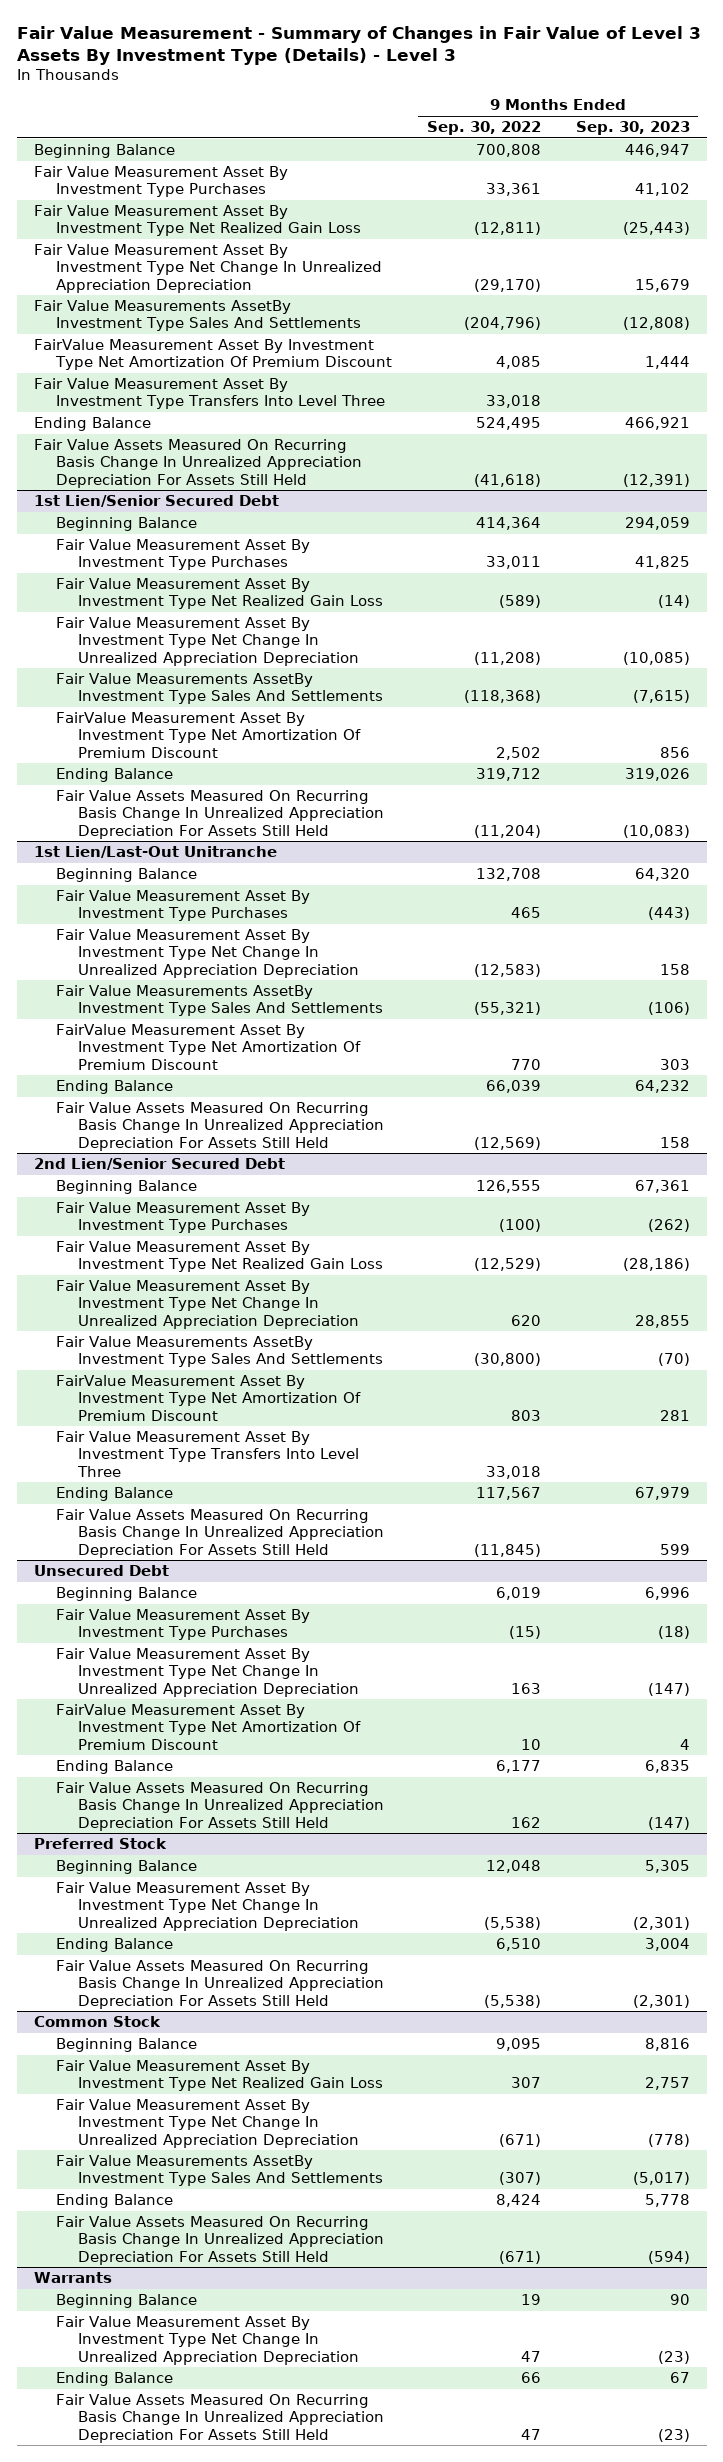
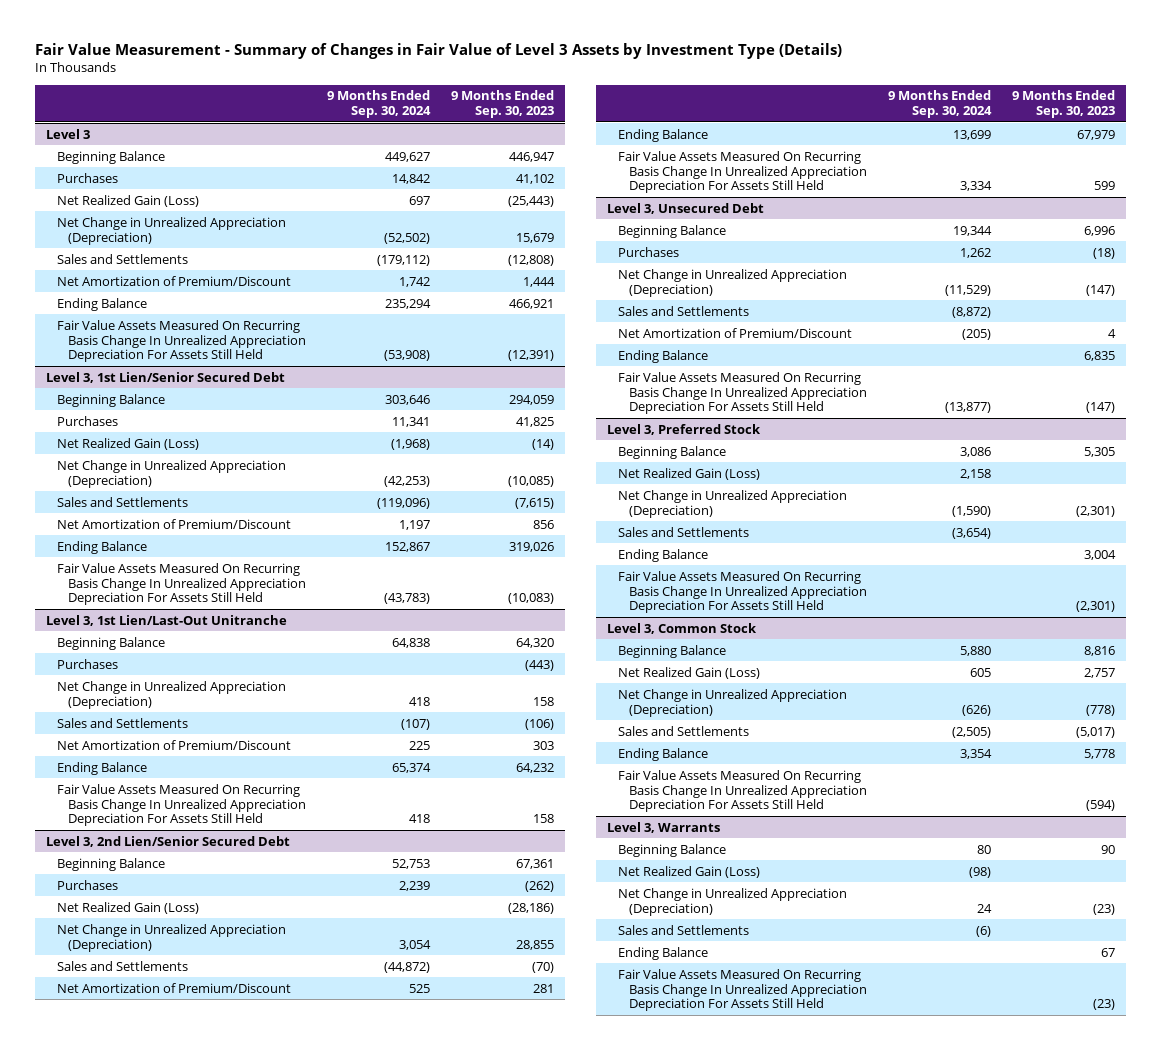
- Fair Value Measurement - Summary of Changes in Fair Value of Level 3 Assets By Investment Type (Details) - Level 3
+ Fair Value Measurement - Summary of Changes in Fair Value of Level 3 Assets by Investment Type (Details)
- | 9 Months Ended Sep. 30, 2022 | 9 Months Ended Sep. 30, 2023
+ | 9 Months Ended Sep. 30, 2024 | 9 Months Ended Sep. 30, 2023
+ Level 3
- Fair Value Measurement Asset By Investment Type Purchases | 33,361 | 41,102
- Fair Value Measurement Asset By Investment Type Net Realized Gain Loss | (12,811) | (25,443)
- Fair Value Measurement Asset By Investment Type Net Change In Unrealized Appreciation Depreciation | (29,170) | 15,679
- Fair Value Measurements AssetBy Investment Type Sales And Settlements | (204,796) | (12,808)
- FairValue Measurement Asset By Investment Type Net Amortization Of Premium Discount | 4,085 | 1,444
- Fair Value Measurement Asset By Investment Type Transfers Into Level Three | 33,018 |
+ Purchases | 14,842 | 41,102
+ Net Realized Gain (Loss) | 697 | (25,443)
+ Net Change in Unrealized Appreciation (Depreciation) | (52,502) | 15,679
+ Sales and Settlements | (179,112) | (12,808)
+ Net Amortization of Premium/Discount | 1,742 | 1,444
- 1st Lien/Senior Secured Debt
+ Level 3, 1st Lien/Senior Secured Debt
- Fair Value Measurement Asset By Investment Type Purchases | 33,011 | 41,825
- Fair Value Measurement Asset By Investment Type Net Realized Gain Loss | (589) | (14)
- Fair Value Measurement Asset By Investment Type Net Change In Unrealized Appreciation Depreciation | (11,208) | (10,085)
- Fair Value Measurements AssetBy Investment Type Sales And Settlements | (118,368) | (7,615)
- FairValue Measurement Asset By Investment Type Net Amortization Of Premium Discount | 2,502 | 856
+ Purchases | 11,341 | 41,825
+ Net Realized Gain (Loss) | (1,968) | (14)
+ Net Change in Unrealized Appreciation (Depreciation) | (42,253) | (10,085)
+ Sales and Settlements | (119,096) | (7,615)
+ Net Amortization of Premium/Discount | 1,197 | 856
- 1st Lien/Last-Out Unitranche
+ Level 3, 1st Lien/Last-Out Unitranche
- Fair Value Measurement Asset By Investment Type Purchases | 465 | (443)
- Fair Value Measurement Asset By Investment Type Net Change In Unrealized Appreciation Depreciation | (12,583) | 158
- Fair Value Measurements AssetBy Investment Type Sales And Settlements | (55,321) | (106)
- FairValue Measurement Asset By Investment Type Net Amortization Of Premium Discount | 770 | 303
+ Purchases | | (443)
+ Net Change in Unrealized Appreciation (Depreciation) | 418 | 158
+ Sales and Settlements | (107) | (106)
+ Net Amortization of Premium/Discount | 225 | 303
- 2nd Lien/Senior Secured Debt
+ Level 3, 2nd Lien/Senior Secured Debt
- Fair Value Measurement Asset By Investment Type Purchases | (100) | (262)
- Fair Value Measurement Asset By Investment Type Net Realized Gain Loss | (12,529) | (28,186)
- Fair Value Measurement Asset By Investment Type Net Change In Unrealized Appreciation Depreciation | 620 | 28,855
- Fair Value Measurements AssetBy Investment Type Sales And Settlements | (30,800) | (70)
- FairValue Measurement Asset By Investment Type Net Amortization Of Premium Discount | 803 | 281
- Fair Value Measurement Asset By Investment Type Transfers Into Level Three | 33,018 |
+ Purchases | 2,239 | (262)
+ Net Realized Gain (Loss) | | (28,186)
+ Net Change in Unrealized Appreciation (Depreciation) | 3,054 | 28,855
+ Sales and Settlements | (44,872) | (70)
+ Net Amortization of Premium/Discount | 525 | 281
- Unsecured Debt
+ Level 3, Unsecured Debt
- Fair Value Measurement Asset By Investment Type Purchases | (15) | (18)
- Fair Value Measurement Asset By Investment Type Net Change In Unrealized Appreciation Depreciation | 163 | (147)
- FairValue Measurement Asset By Investment Type Net Amortization Of Premium Discount | 10 | 4
+ Purchases | 1,262 | (18)
+ Net Change in Unrealized Appreciation (Depreciation) | (11,529) | (147)
+ Sales and Settlements | (8,872) |
+ Net Amortization of Premium/Discount | (205) | 4
- Preferred Stock
+ Level 3, Preferred Stock
- Fair Value Measurement Asset By Investment Type Net Change In Unrealized Appreciation Depreciation | (5,538) | (2,301)
+ Net Realized Gain (Loss) | 2,158 |
+ Net Change in Unrealized Appreciation (Depreciation) | (1,590) | (2,301)
+ Sales and Settlements | (3,654) |
- Common Stock
+ Level 3, Common Stock
- Fair Value Measurement Asset By Investment Type Net Realized Gain Loss | 307 | 2,757
- Fair Value Measurement Asset By Investment Type Net Change In Unrealized Appreciation Depreciation | (671) | (778)
- Fair Value Measurements AssetBy Investment Type Sales And Settlements | (307) | (5,017)
+ Net Realized Gain (Loss) | 605 | 2,757
+ Net Change in Unrealized Appreciation (Depreciation) | (626) | (778)
+ Sales and Settlements | (2,505) | (5,017)
- Warrants
+ Level 3, Warrants
- Fair Value Measurement Asset By Investment Type Net Change In Unrealized Appreciation Depreciation | 47 | (23)
+ Net Realized Gain (Loss) | (98) |
+ Net Change in Unrealized Appreciation (Depreciation) | 24 | (23)
+ Sales and Settlements | (6) |

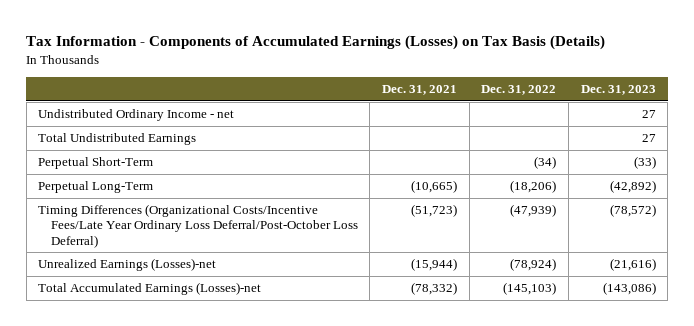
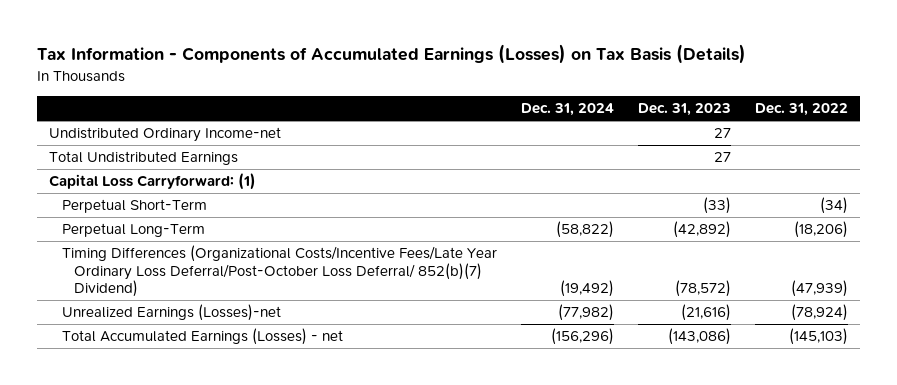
- | Dec. 31, 2021 | Dec. 31, 2022 | Dec. 31, 2023
+ | Dec. 31, 2024 | Dec. 31, 2023 | Dec. 31, 2022
- Undistributed Ordinary Income - net | | | 27
+ Undistributed Ordinary Income-net | | 27 |
+ Capital Loss Carryforward: (1)
- Timing Differences (Organizational Costs/Incentive Fees/Late Year Ordinary Loss Deferral/Post-October Loss Deferral) | (51,723) | (47,939) | (78,572)
+ Timing Differences (Organizational Costs/Incentive Fees/Late Year Ordinary Loss Deferral/Post-October Loss Deferral/ 852(b)(7) Dividend) | (19,492) | (78,572) | (47,939)
- Total Accumulated Earnings (Losses)-net | (78,332) | (145,103) | (143,086)
+ Total Accumulated Earnings (Losses) - net | (156,296) | (143,086) | (145,103)

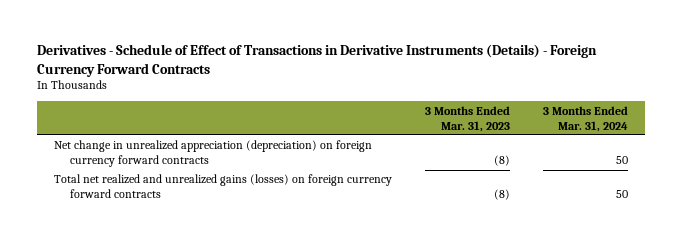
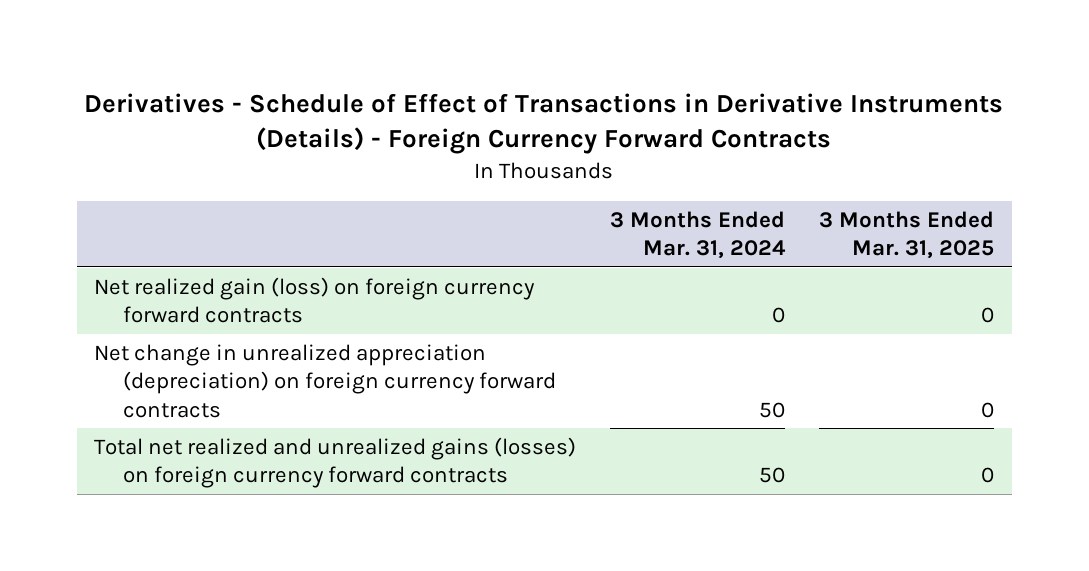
- | 3 Months Ended Mar. 31, 2023 | 3 Months Ended Mar. 31, 2024
+ | 3 Months Ended Mar. 31, 2024 | 3 Months Ended Mar. 31, 2025
+ Net realized gain (loss) on foreign currency forward contracts | 0 | 0

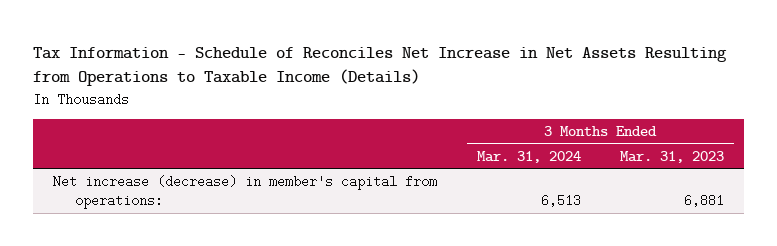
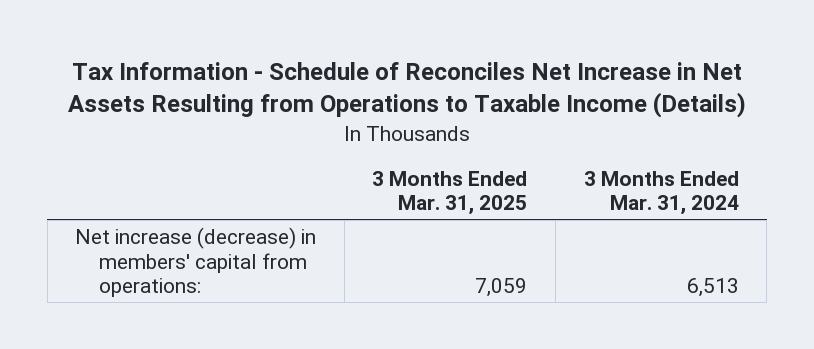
- | 3 Months Ended Mar. 31, 2024 | 3 Months Ended Mar. 31, 2023
+ | 3 Months Ended Mar. 31, 2025 | 3 Months Ended Mar. 31, 2024
- Net increase (decrease) in member's capital from operations: | 6,513 | 6,881
+ Net increase (decrease) in members' capital from operations: | 7,059 | 6,513

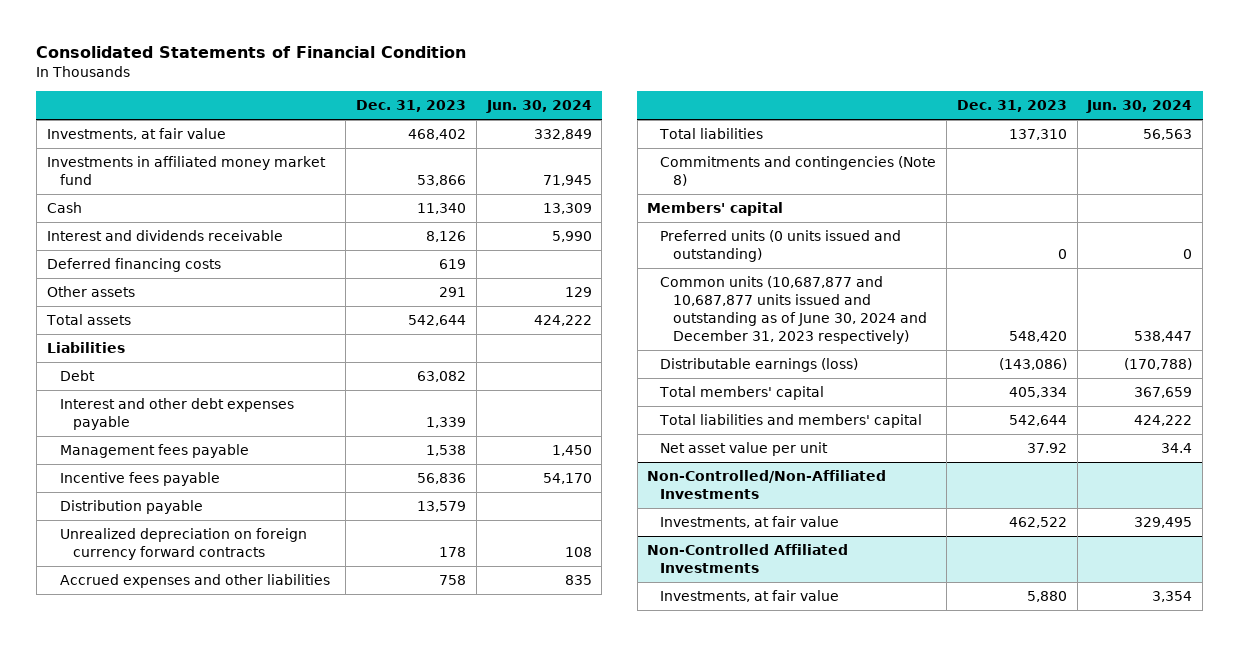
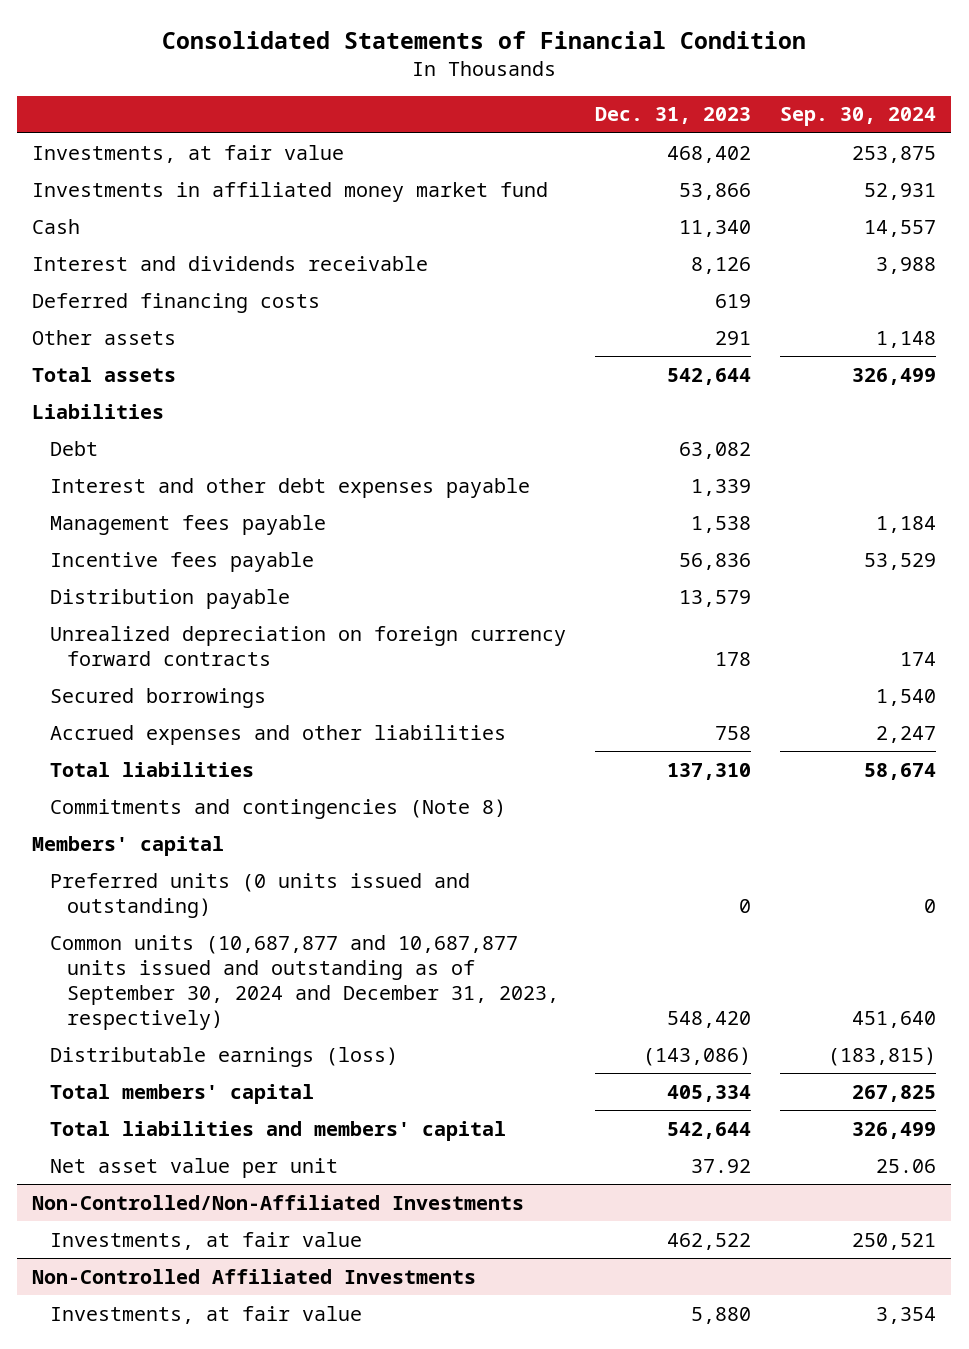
- | Dec. 31, 2023 | Jun. 30, 2024
+ | Dec. 31, 2023 | Sep. 30, 2024
+ Secured borrowings | | 1,540
- Common units (10,687,877 and 10,687,877 units issued and outstanding as of June 30, 2024 and December 31, 2023 respectively) | 548,420 | 538,447
+ Common units (10,687,877 and 10,687,877 units issued and outstanding as of September 30, 2024 and December 31, 2023, respectively) | 548,420 | 451,640

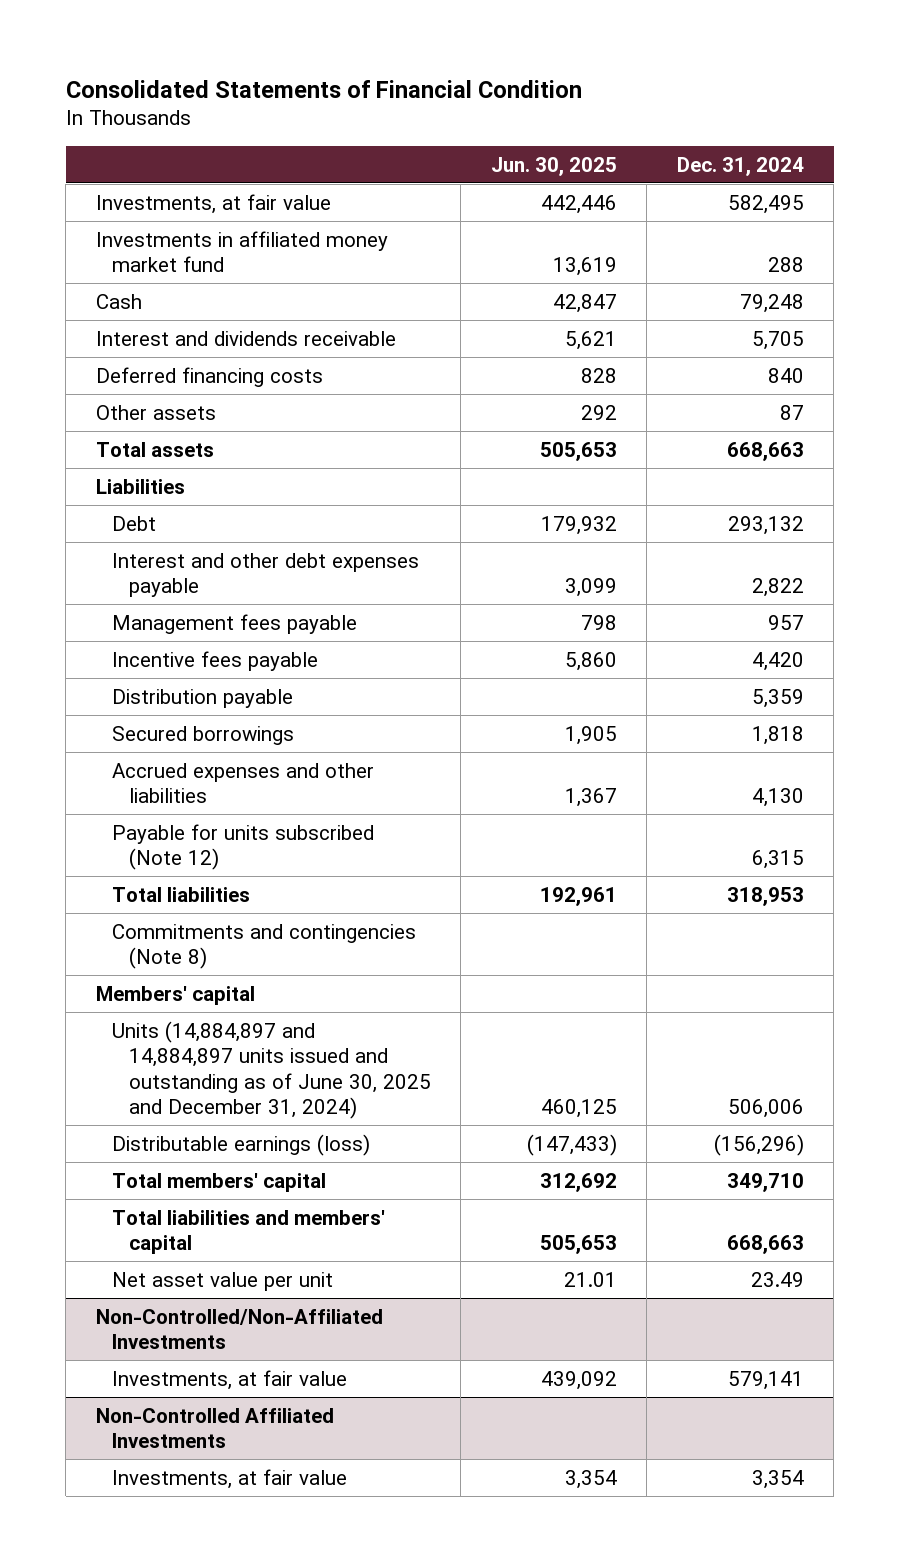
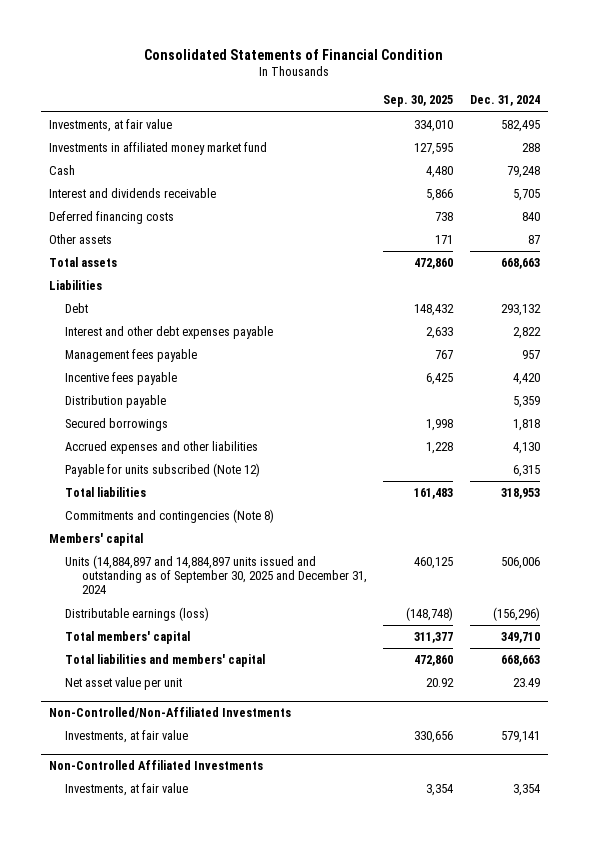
- | Jun. 30, 2025 | Dec. 31, 2024
+ | Sep. 30, 2025 | Dec. 31, 2024
- Units (14,884,897 and 14,884,897 units issued and outstanding as of June 30, 2025 and December 31, 2024) | 460,125 | 506,006
+ Units (14,884,897 and 14,884,897 units issued and outstanding as of September 30, 2025 and December 31, 2024 | 460,125 | 506,006

